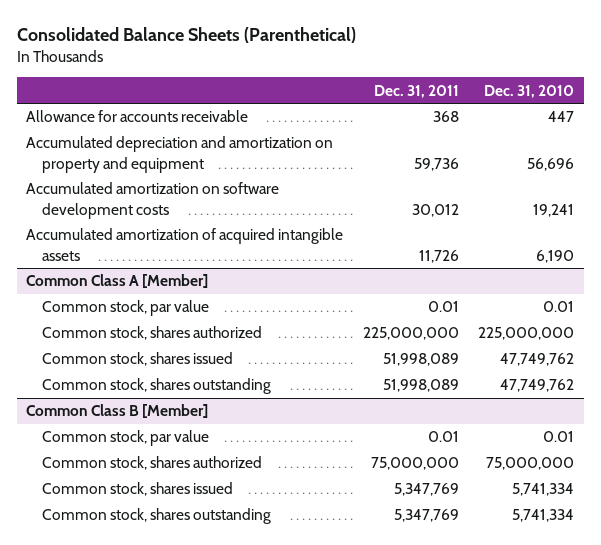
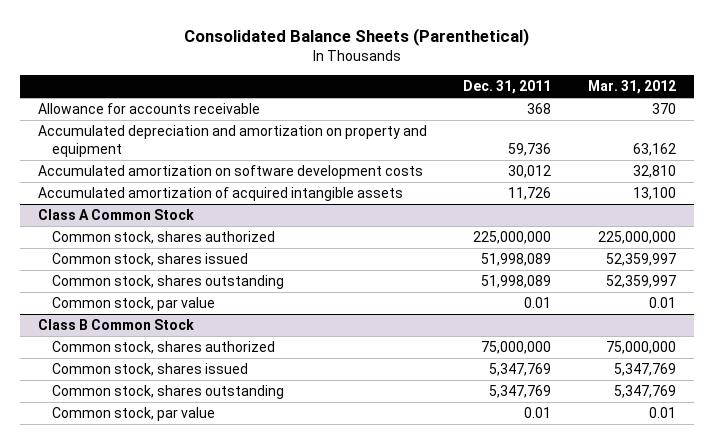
- | Dec. 31, 2011 | Dec. 31, 2010
+ | Dec. 31, 2011 | Mar. 31, 2012
- Common Class A [Member]
- Common stock, par value | 0.01 | 0.01
+ Class A Common Stock
- Common Class B [Member]
+ Class B Common Stock
+ Common stock, par value | 0.01 | 0.01

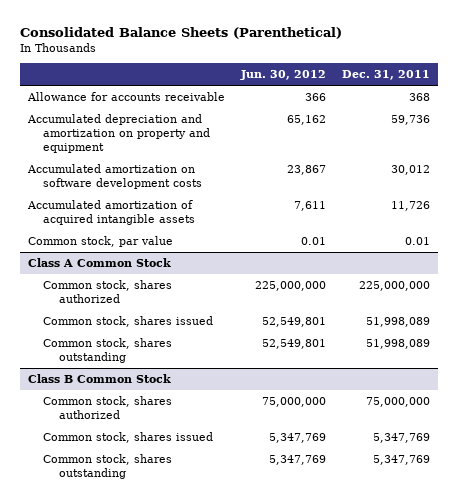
- | Dec. 31, 2011 | Mar. 31, 2012
+ | Jun. 30, 2012 | Dec. 31, 2011
+ Common stock, par value | 0.01 | 0.01
@ Class A Common Stock
- Common stock, par value | 0.01 | 0.01
@ Class B Common Stock
- Common stock, par value | 0.01 | 0.01

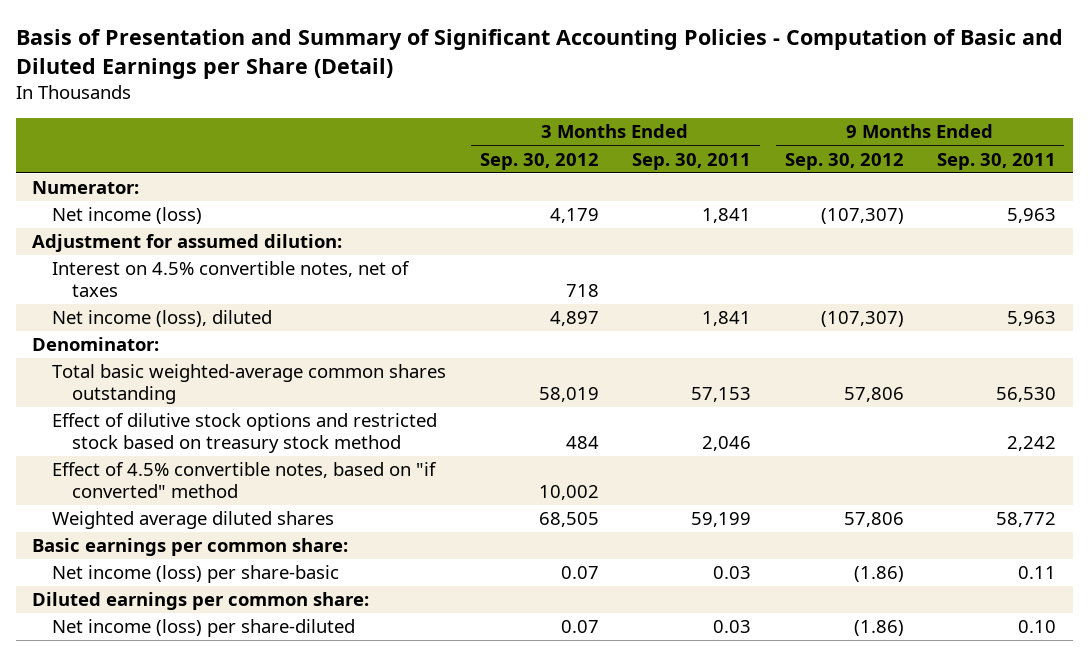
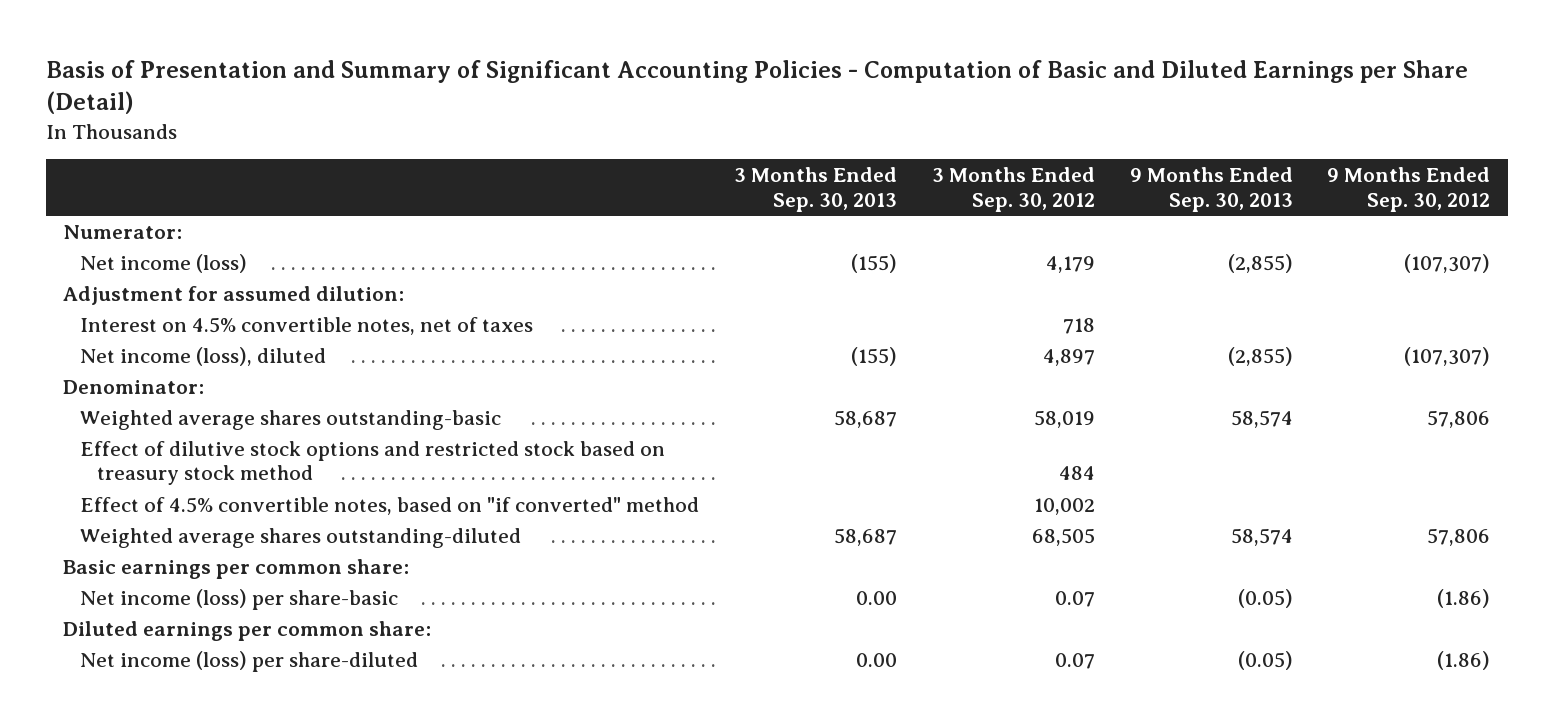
- | 3 Months Ended Sep. 30, 2012 | 3 Months Ended Sep. 30, 2011 | 9 Months Ended Sep. 30, 2012 | 9 Months Ended Sep. 30, 2011
+ | 3 Months Ended Sep. 30, 2013 | 3 Months Ended Sep. 30, 2012 | 9 Months Ended Sep. 30, 2013 | 9 Months Ended Sep. 30, 2012
- Total basic weighted-average common shares outstanding | 58,019 | 57,153 | 57,806 | 56,530
+ Weighted average shares outstanding-basic | 58,687 | 58,019 | 58,574 | 57,806
- Weighted average diluted shares | 68,505 | 59,199 | 57,806 | 58,772
+ Weighted average shares outstanding-diluted | 58,687 | 68,505 | 58,574 | 57,806

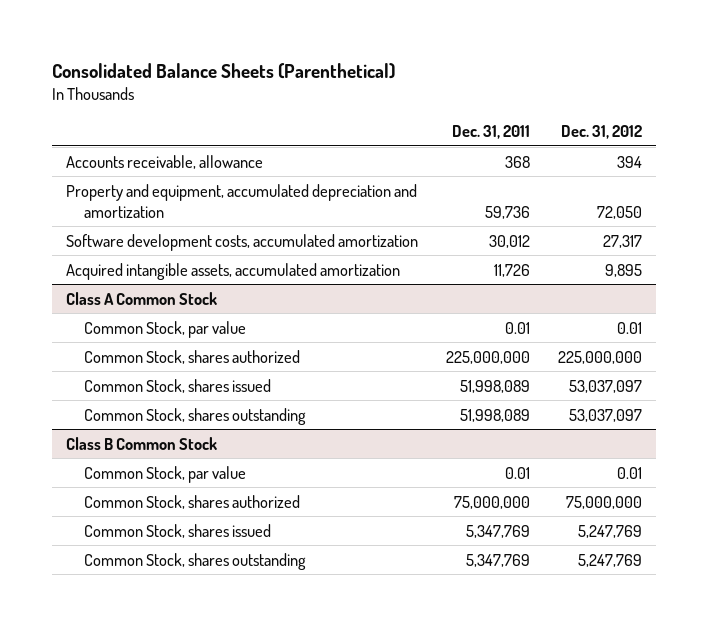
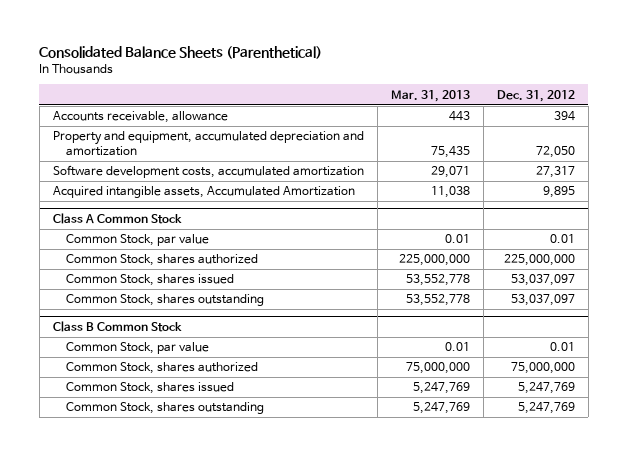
- | Dec. 31, 2011 | Dec. 31, 2012
+ | Mar. 31, 2013 | Dec. 31, 2012
- Acquired intangible assets, accumulated amortization | 11,726 | 9,895
+ Acquired intangible assets, Accumulated Amortization | 11,038 | 9,895

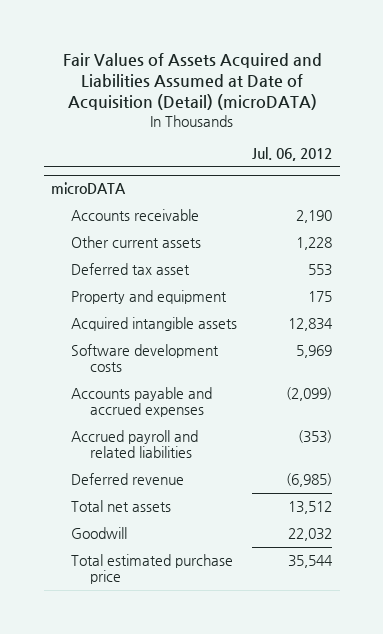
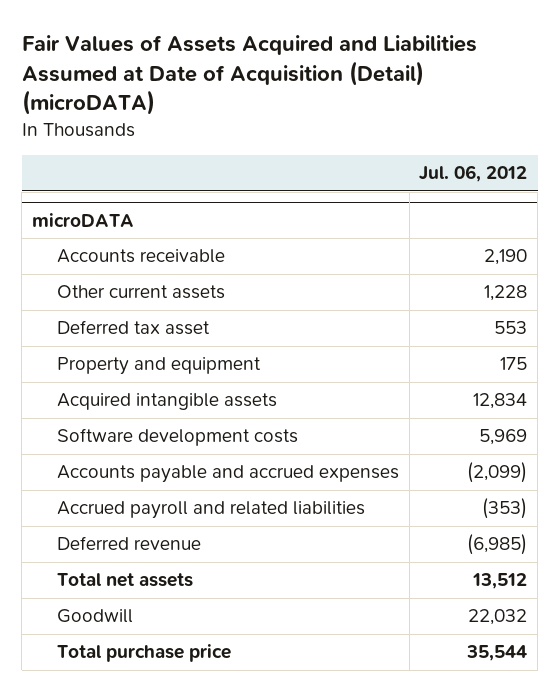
@ microDATA
- Total estimated purchase price | 35,544
+ Total purchase price | 35,544

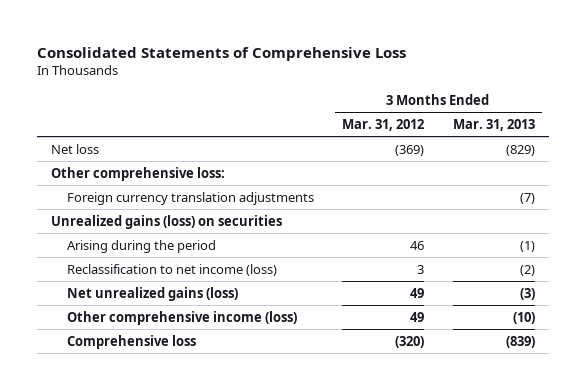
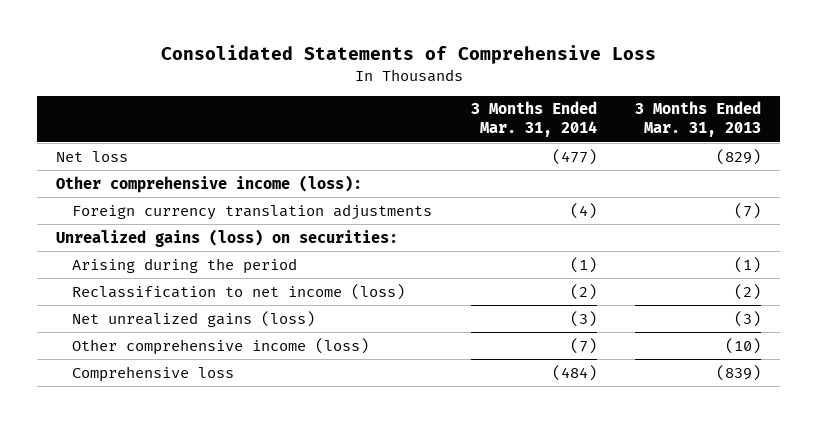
- | 3 Months Ended Mar. 31, 2012 | 3 Months Ended Mar. 31, 2013
+ | 3 Months Ended Mar. 31, 2014 | 3 Months Ended Mar. 31, 2013
- Other comprehensive loss:
+ Other comprehensive income (loss):
- Unrealized gains (loss) on securities
+ Unrealized gains (loss) on securities:

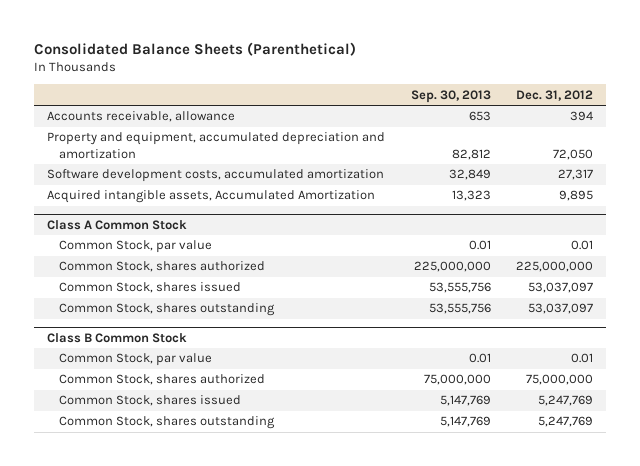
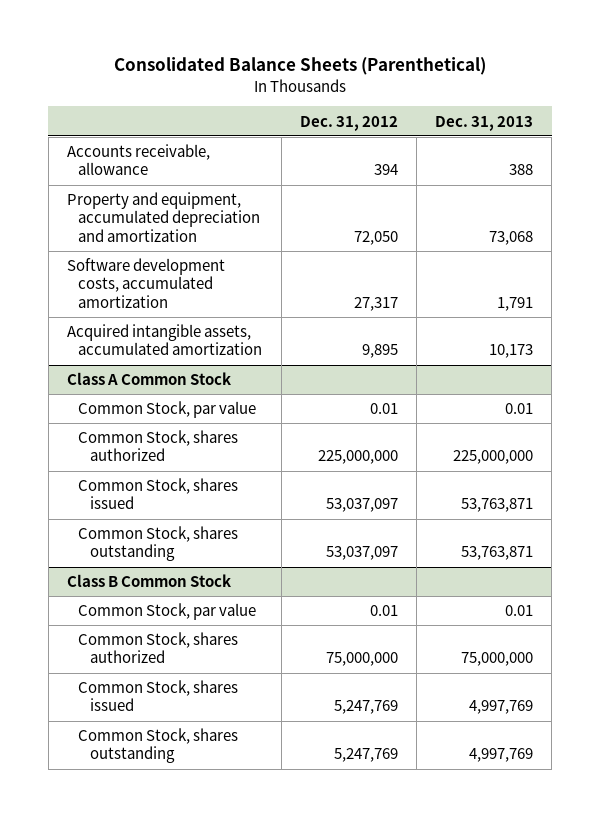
- | Sep. 30, 2013 | Dec. 31, 2012
+ | Dec. 31, 2012 | Dec. 31, 2013
- Acquired intangible assets, Accumulated Amortization | 13,323 | 9,895
+ Acquired intangible assets, accumulated amortization | 9,895 | 10,173

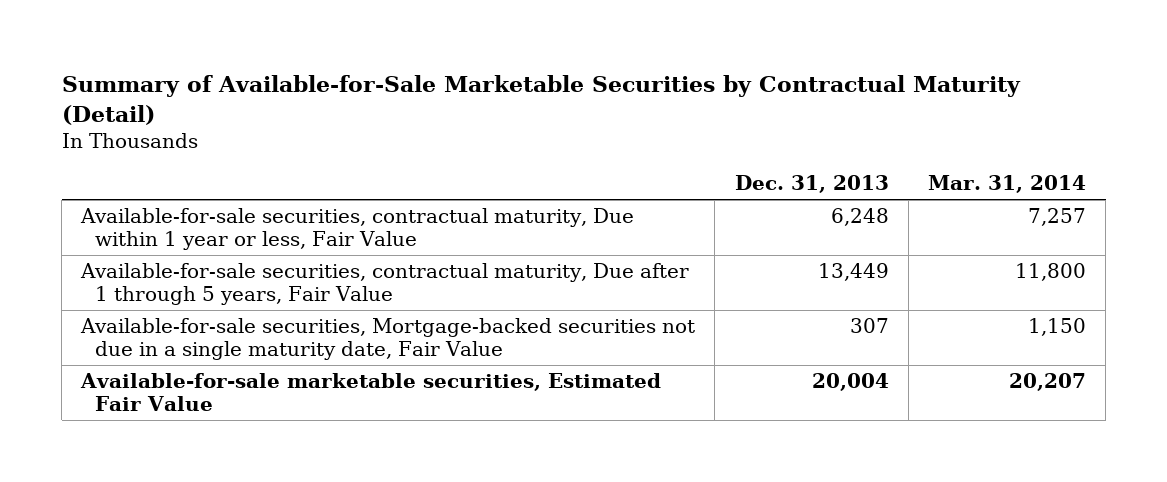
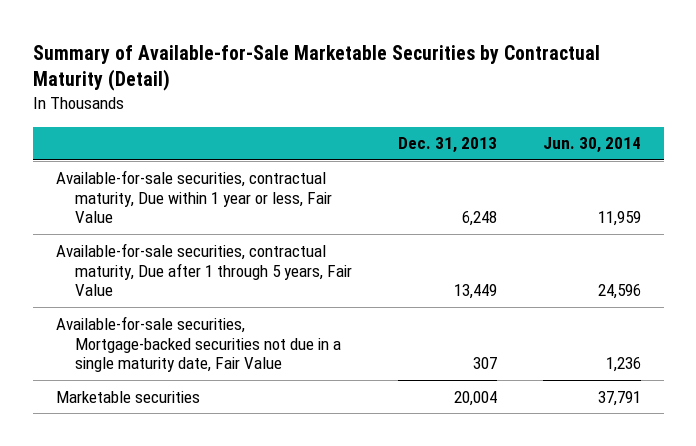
- | Dec. 31, 2013 | Mar. 31, 2014
+ | Dec. 31, 2013 | Jun. 30, 2014
- Available-for-sale marketable securities, Estimated Fair Value | 20,004 | 20,207
+ Marketable securities | 20,004 | 37,791

